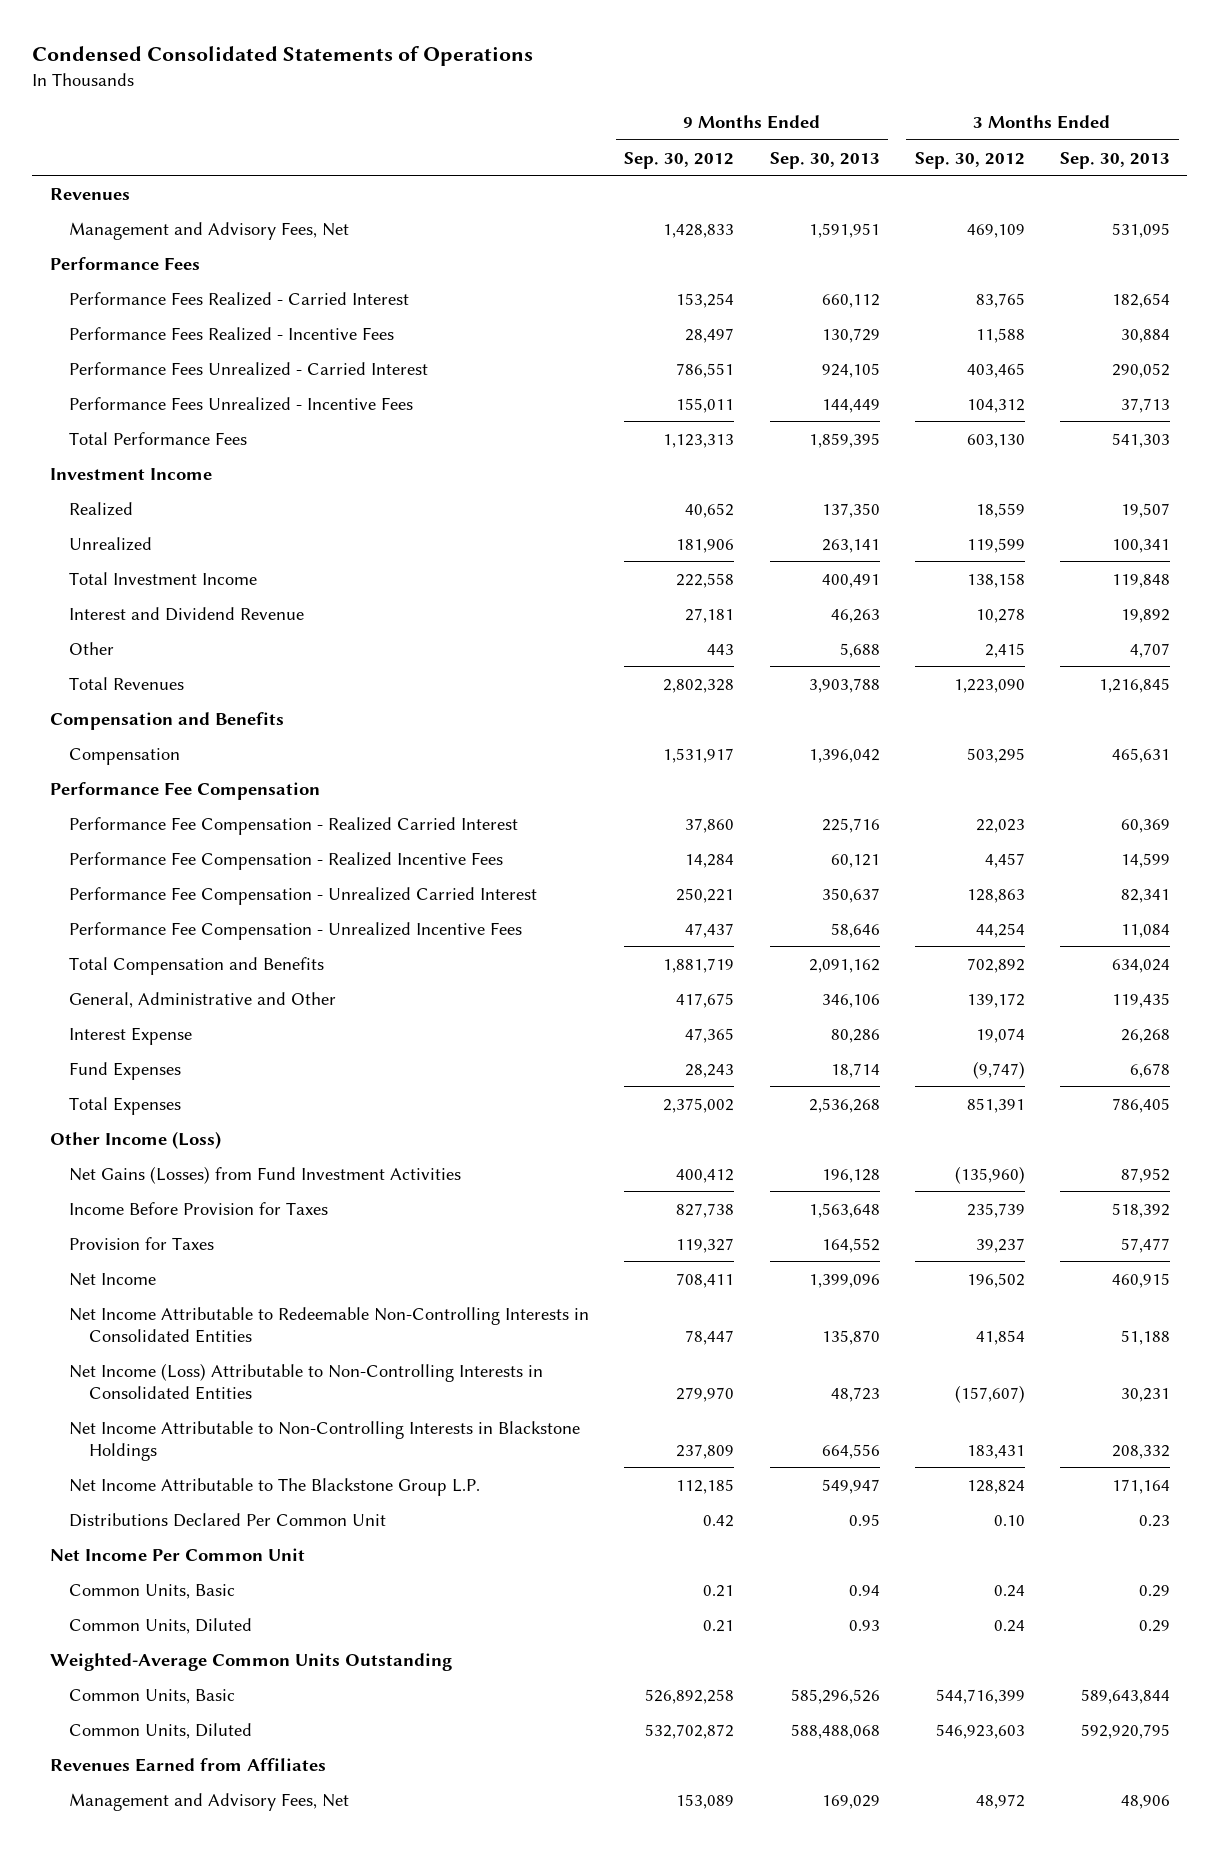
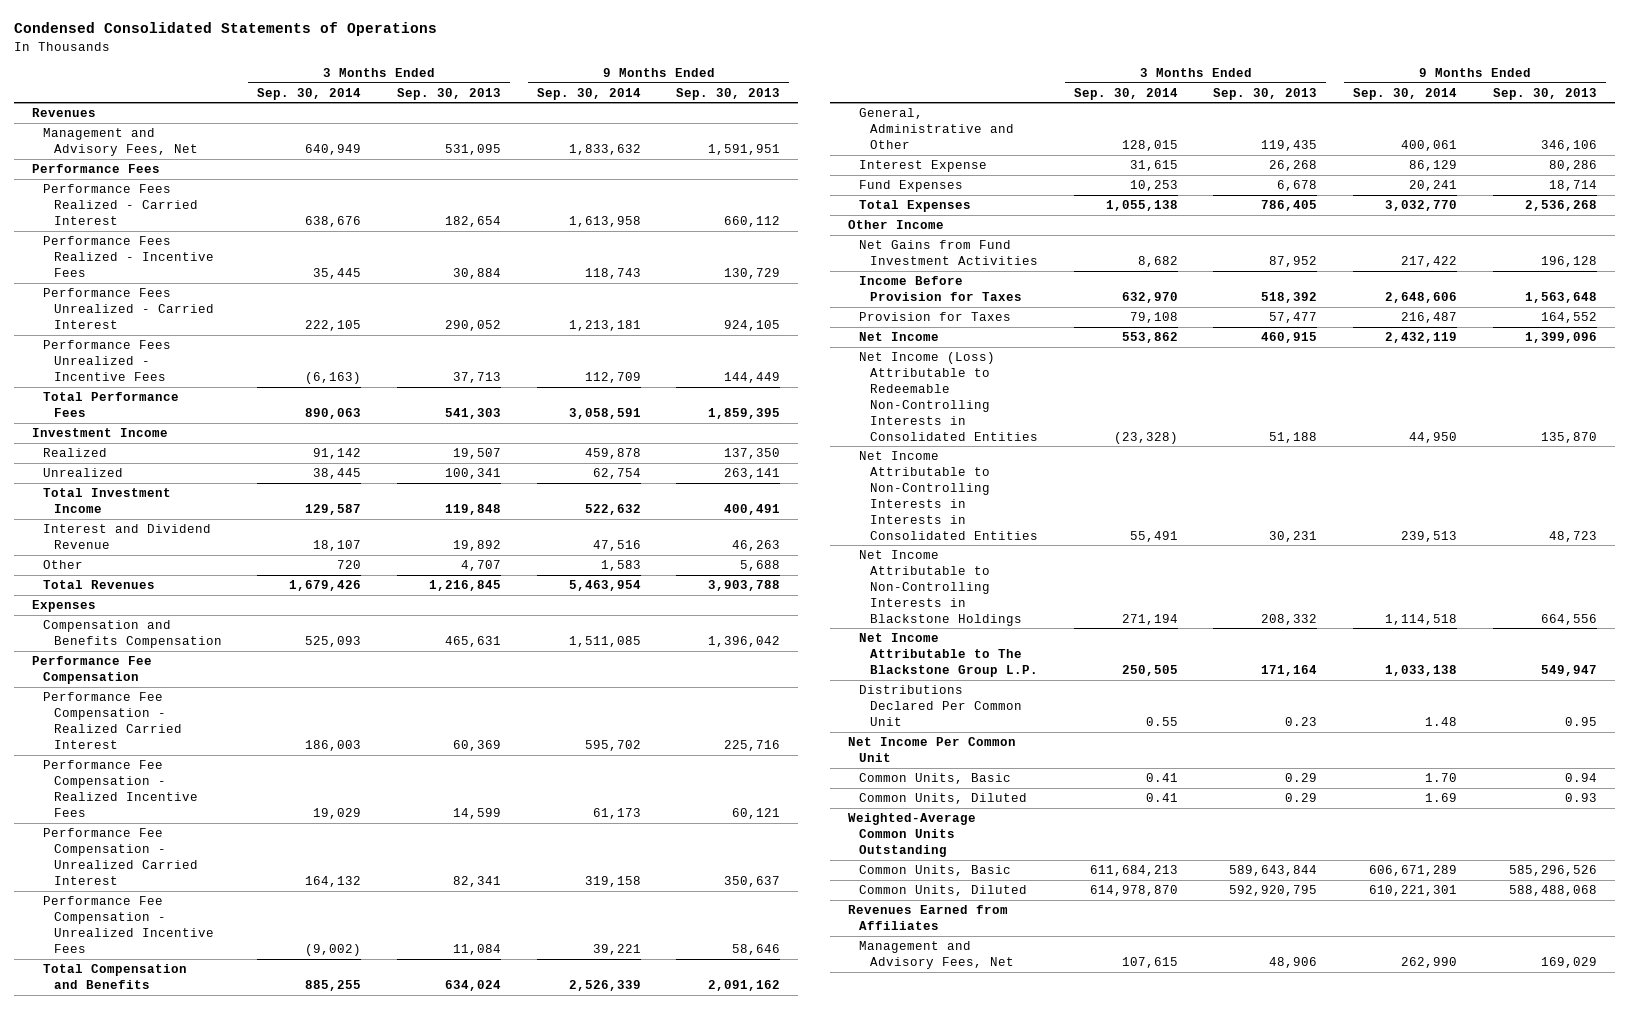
- | 9 Months Ended Sep. 30, 2012 | 9 Months Ended Sep. 30, 2013 | 3 Months Ended Sep. 30, 2012 | 3 Months Ended Sep. 30, 2013
+ | 3 Months Ended Sep. 30, 2014 | 3 Months Ended Sep. 30, 2013 | 9 Months Ended Sep. 30, 2014 | 9 Months Ended Sep. 30, 2013
- Compensation and Benefits
- Compensation | 1,531,917 | 1,396,042 | 503,295 | 465,631
+ Expenses
+ Compensation and Benefits Compensation | 525,093 | 465,631 | 1,511,085 | 1,396,042
- Other Income (Loss)
- Net Gains (Losses) from Fund Investment Activities | 400,412 | 196,128 | (135,960) | 87,952
+ Other Income
+ Net Gains from Fund Investment Activities | 8,682 | 87,952 | 217,422 | 196,128
- Net Income Attributable to Redeemable Non-Controlling Interests in Consolidated Entities | 78,447 | 135,870 | 41,854 | 51,188
- Net Income (Loss) Attributable to Non-Controlling Interests in Consolidated Entities | 279,970 | 48,723 | (157,607) | 30,231
+ Net Income (Loss) Attributable to Redeemable Non-Controlling Interests in Consolidated Entities | (23,328) | 51,188 | 44,950 | 135,870
+ Net Income Attributable to Non-Controlling Interests in Interests in Consolidated Entities | 55,491 | 30,231 | 239,513 | 48,723

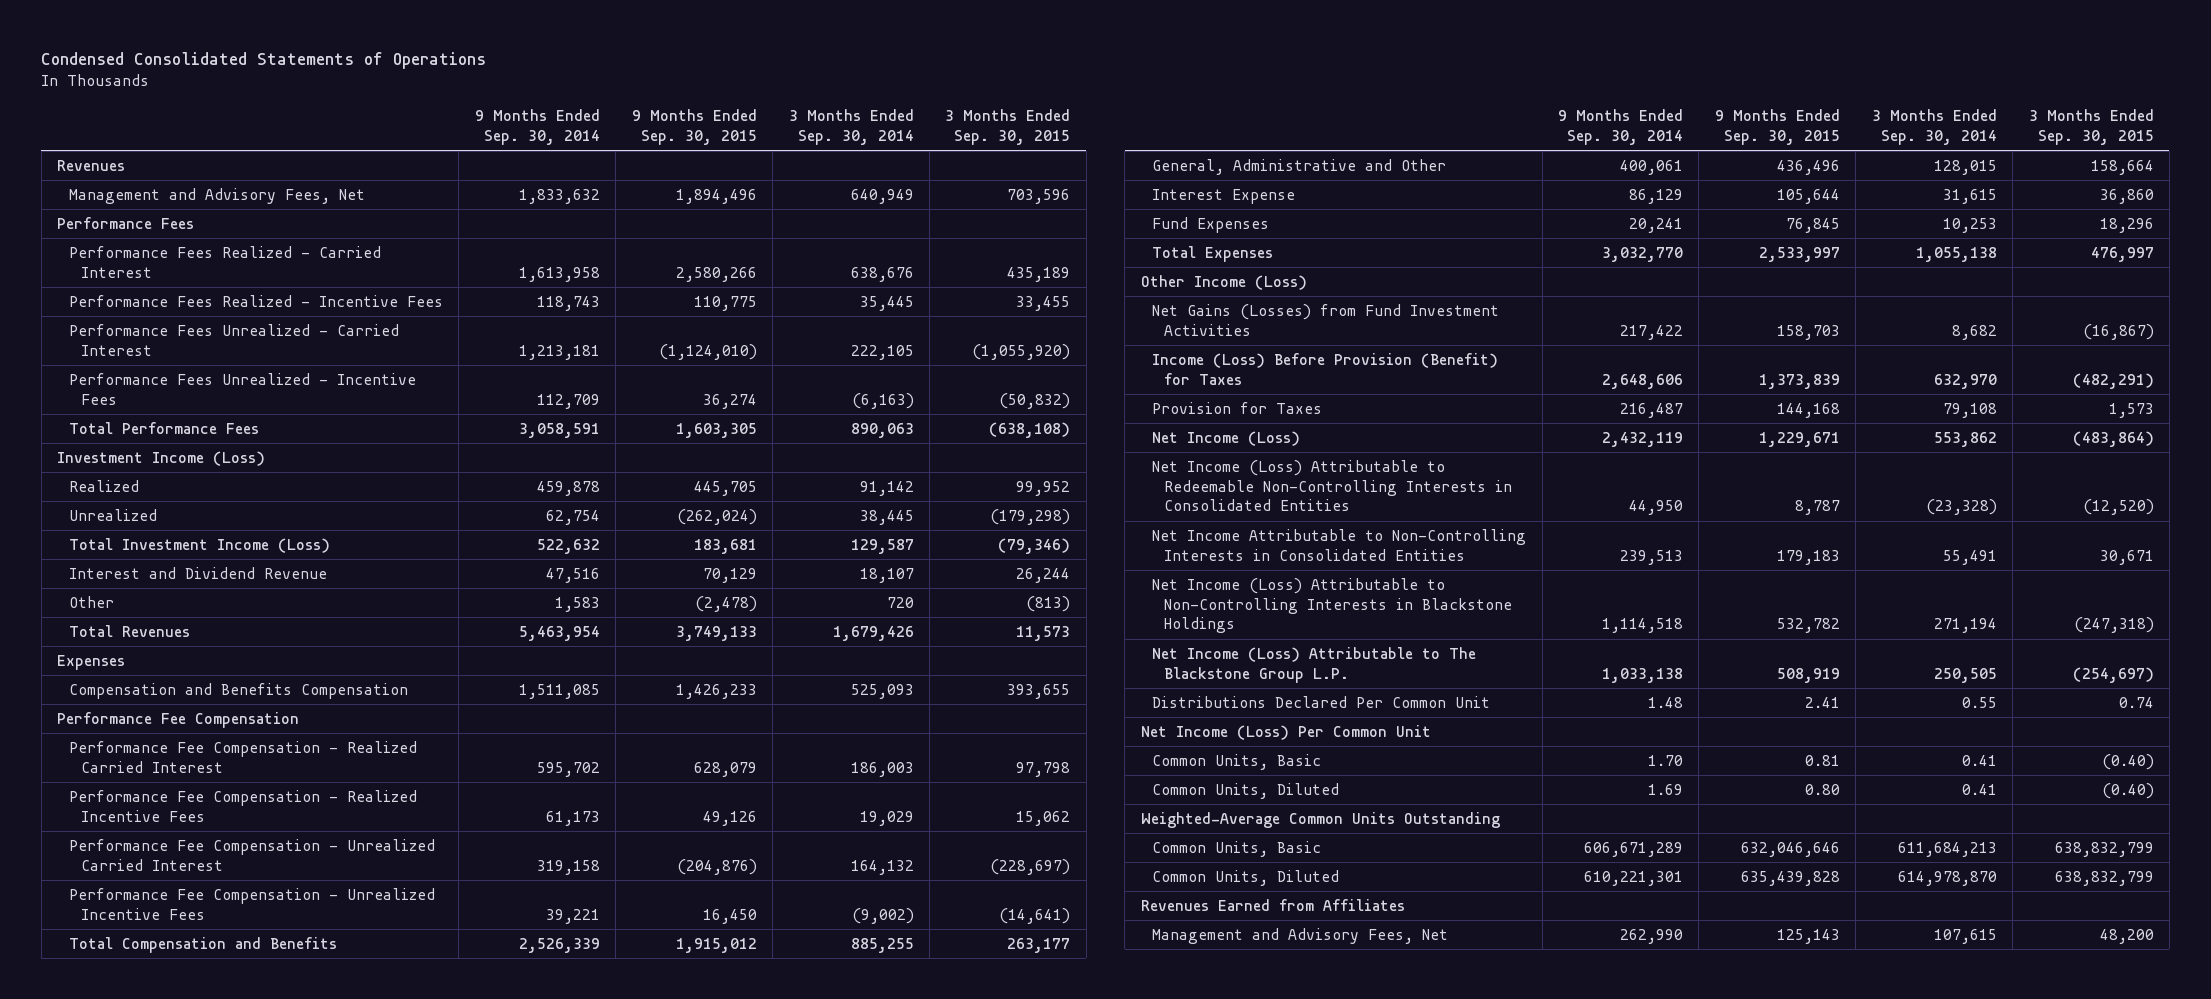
- | 3 Months Ended Sep. 30, 2014 | 3 Months Ended Sep. 30, 2013 | 9 Months Ended Sep. 30, 2014 | 9 Months Ended Sep. 30, 2013
+ | 9 Months Ended Sep. 30, 2014 | 9 Months Ended Sep. 30, 2015 | 3 Months Ended Sep. 30, 2014 | 3 Months Ended Sep. 30, 2015
- Investment Income
+ Investment Income (Loss)
- Total Investment Income | 129,587 | 119,848 | 522,632 | 400,491
+ Total Investment Income (Loss) | 522,632 | 183,681 | 129,587 | (79,346)
- Other Income
- Net Gains from Fund Investment Activities | 8,682 | 87,952 | 217,422 | 196,128
- Income Before Provision for Taxes | 632,970 | 518,392 | 2,648,606 | 1,563,648
+ Other Income (Loss)
+ Net Gains (Losses) from Fund Investment Activities | 217,422 | 158,703 | 8,682 | (16,867)
+ Income (Loss) Before Provision (Benefit) for Taxes | 2,648,606 | 1,373,839 | 632,970 | (482,291)
- Net Income | 553,862 | 460,915 | 2,432,119 | 1,399,096
+ Net Income (Loss) | 2,432,119 | 1,229,671 | 553,862 | (483,864)
- Net Income Attributable to Non-Controlling Interests in Interests in Consolidated Entities | 55,491 | 30,231 | 239,513 | 48,723
- Net Income Attributable to Non-Controlling Interests in Blackstone Holdings | 271,194 | 208,332 | 1,114,518 | 664,556
- Net Income Attributable to The Blackstone Group L.P. | 250,505 | 171,164 | 1,033,138 | 549,947
+ Net Income Attributable to Non-Controlling Interests in Consolidated Entities | 239,513 | 179,183 | 55,491 | 30,671
+ Net Income (Loss) Attributable to Non-Controlling Interests in Blackstone Holdings | 1,114,518 | 532,782 | 271,194 | (247,318)
+ Net Income (Loss) Attributable to The Blackstone Group L.P. | 1,033,138 | 508,919 | 250,505 | (254,697)
- Net Income Per Common Unit
+ Net Income (Loss) Per Common Unit

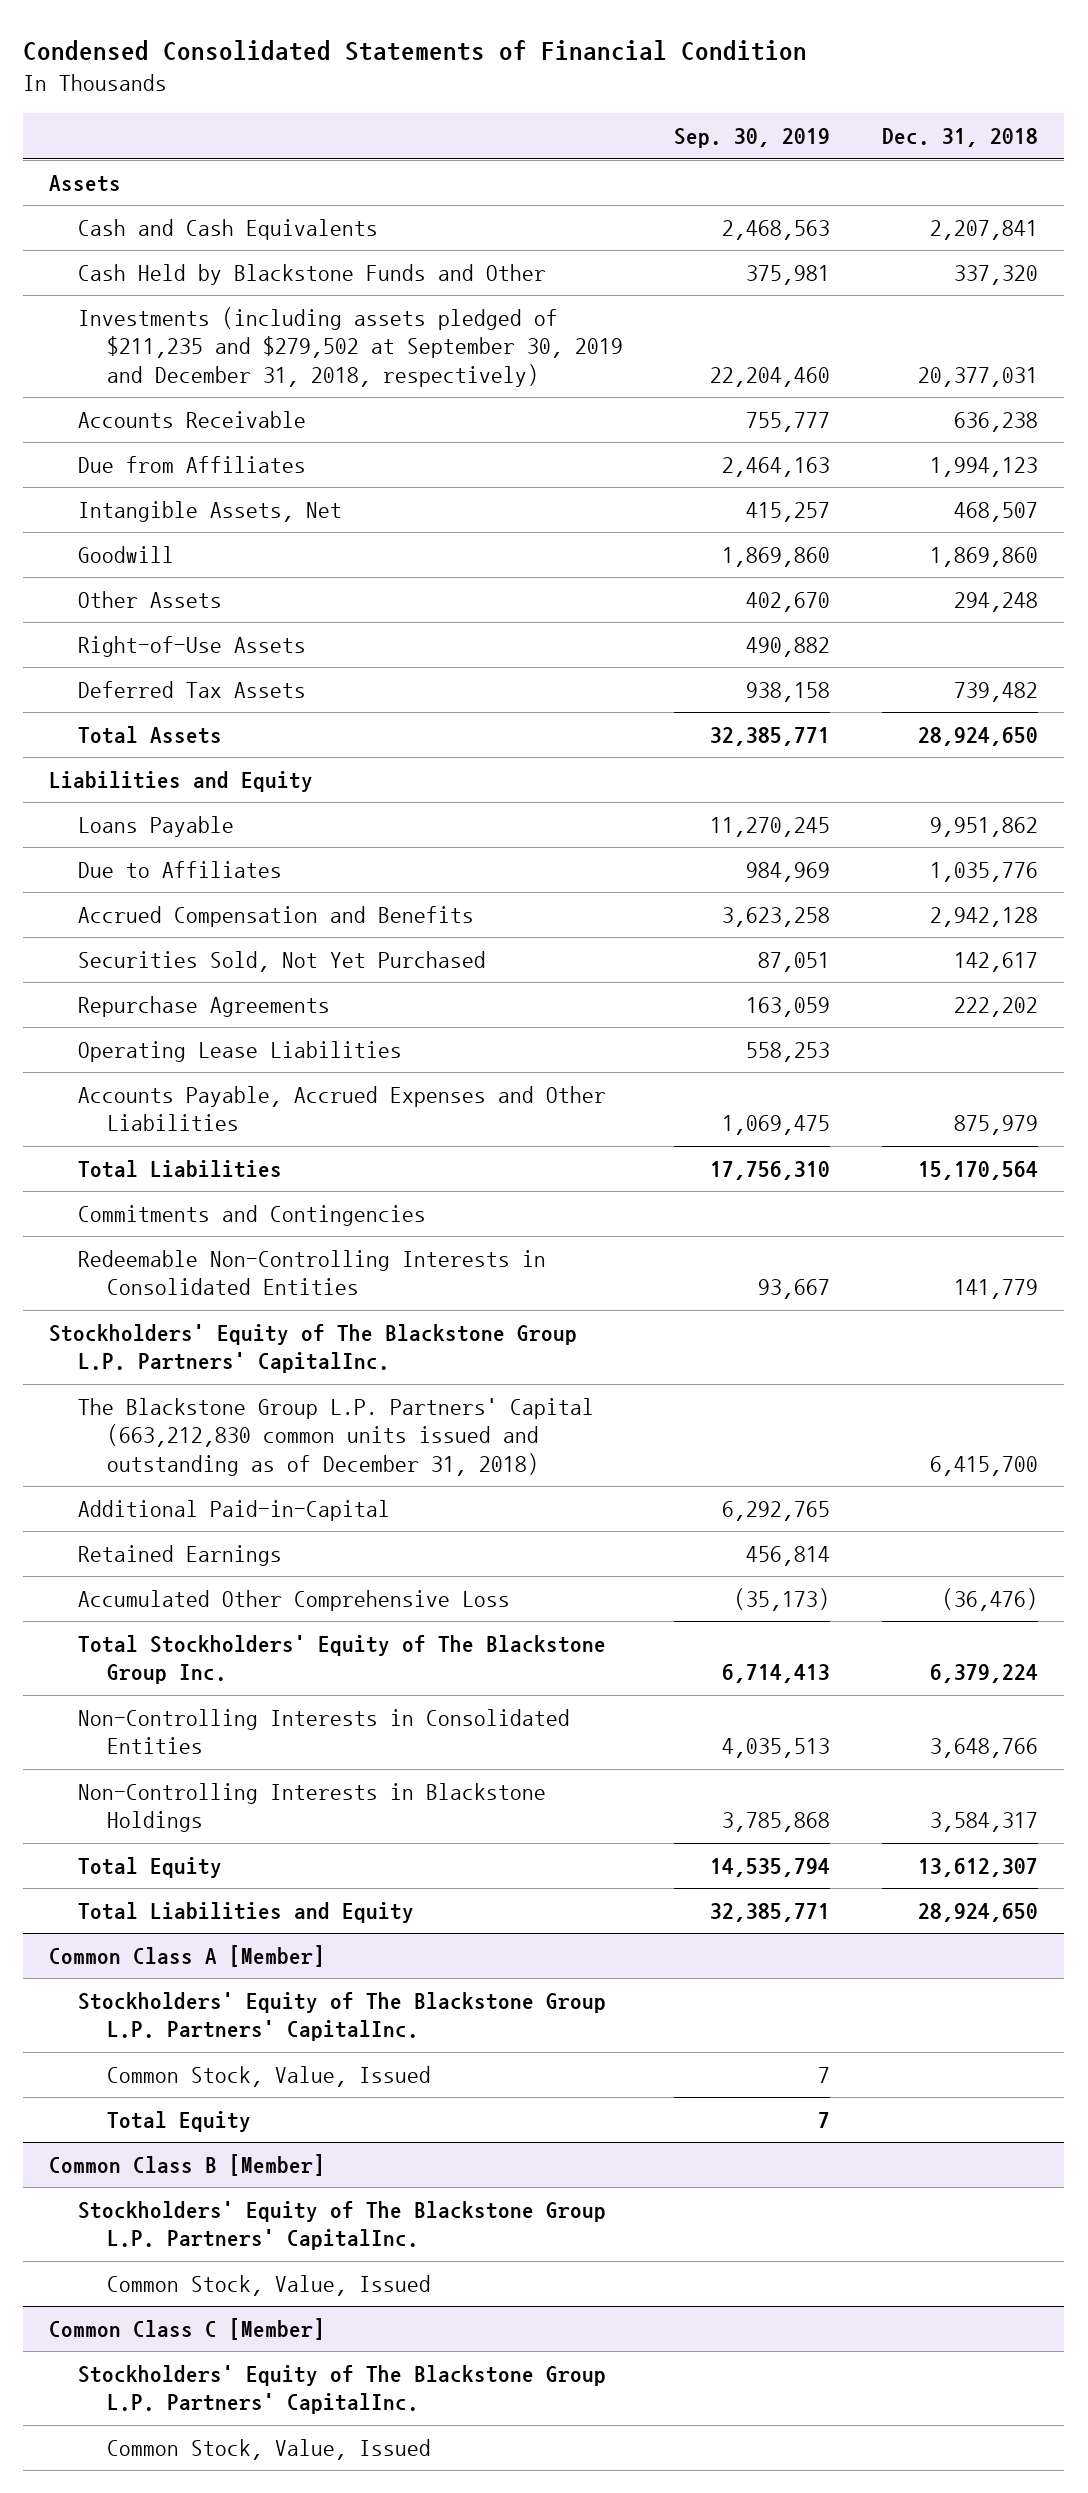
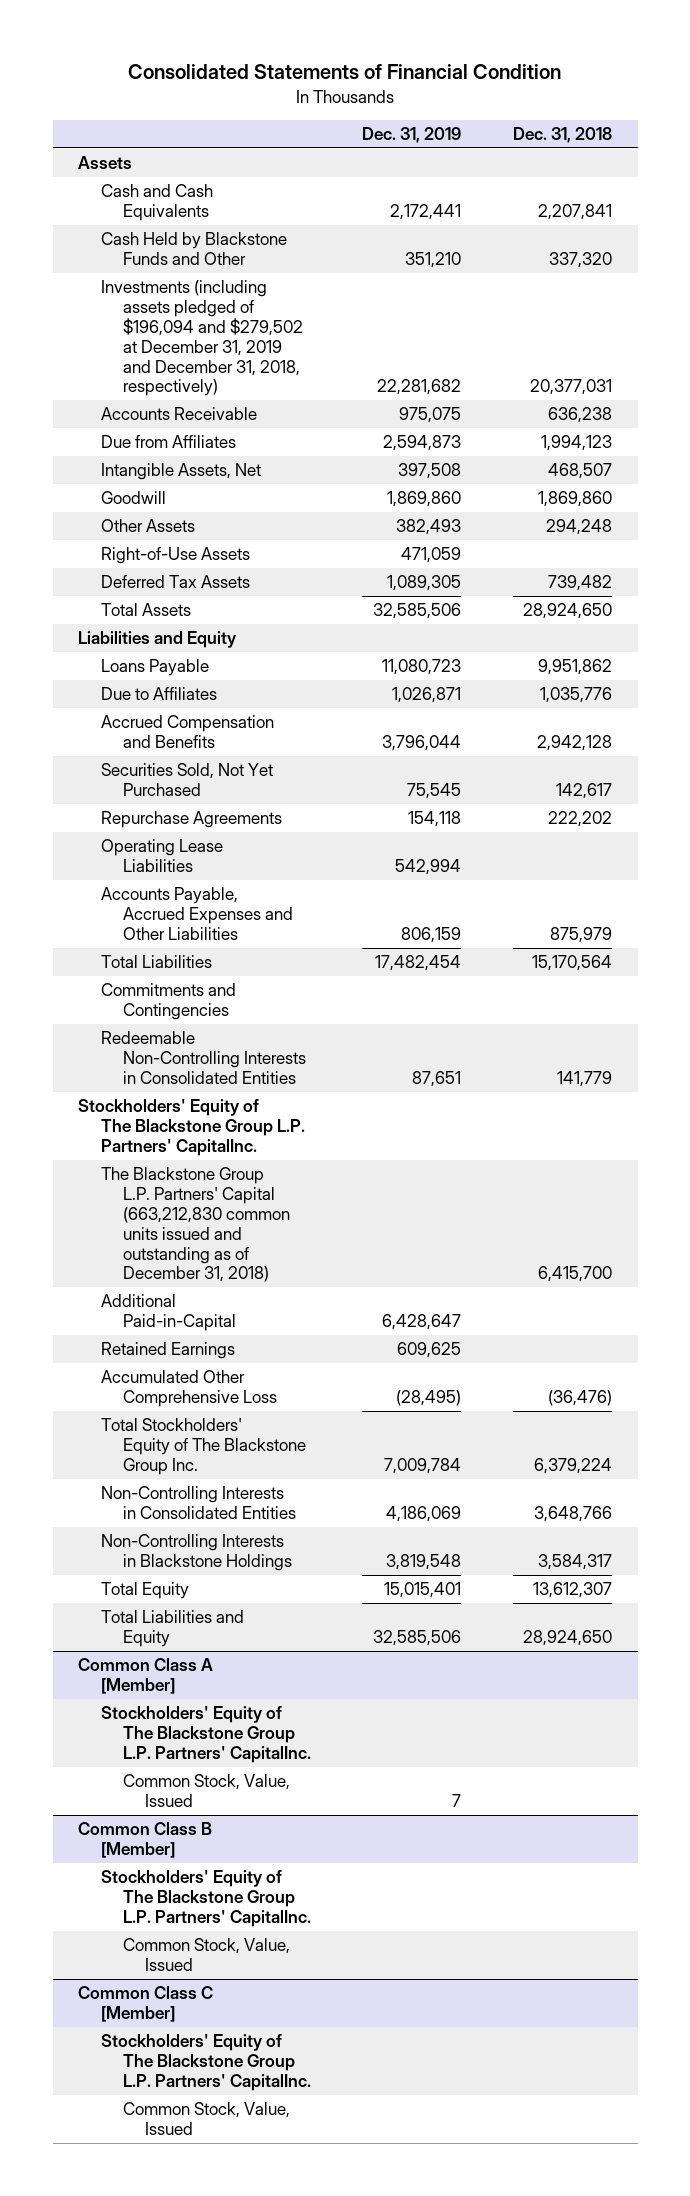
- Condensed Consolidated Statements of Financial Condition
+ Consolidated Statements of Financial Condition
- | Sep. 30, 2019 | Dec. 31, 2018
+ | Dec. 31, 2019 | Dec. 31, 2018
- Investments (including assets pledged of $211,235 and $279,502 at September 30, 2019 and December 31, 2018, respectively) | 22,204,460 | 20,377,031
+ Investments (including assets pledged of $196,094 and $279,502 at December 31, 2019 and December 31, 2018, respectively) | 22,281,682 | 20,377,031
@ Common Class A [Member]
- Total Equity | 7 |

